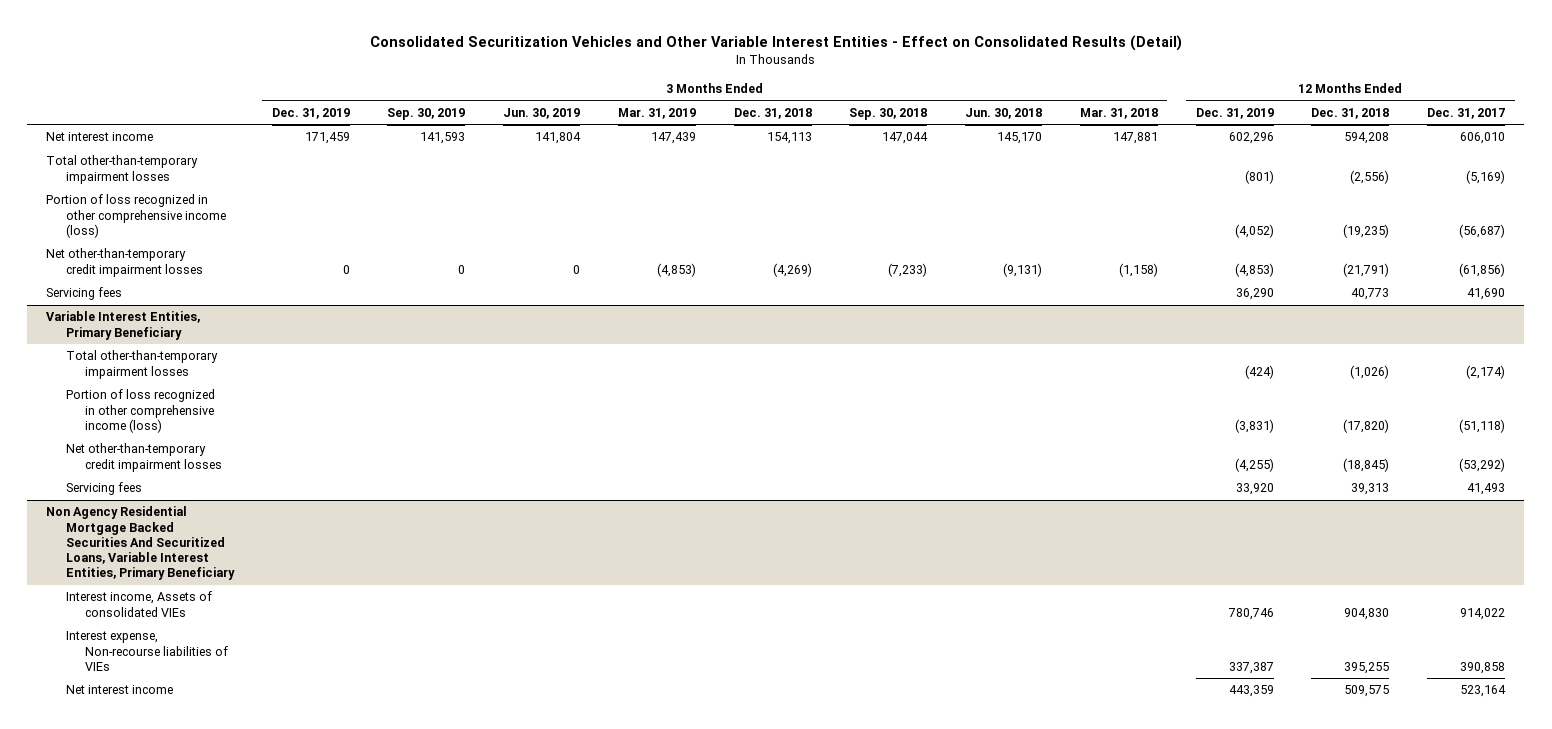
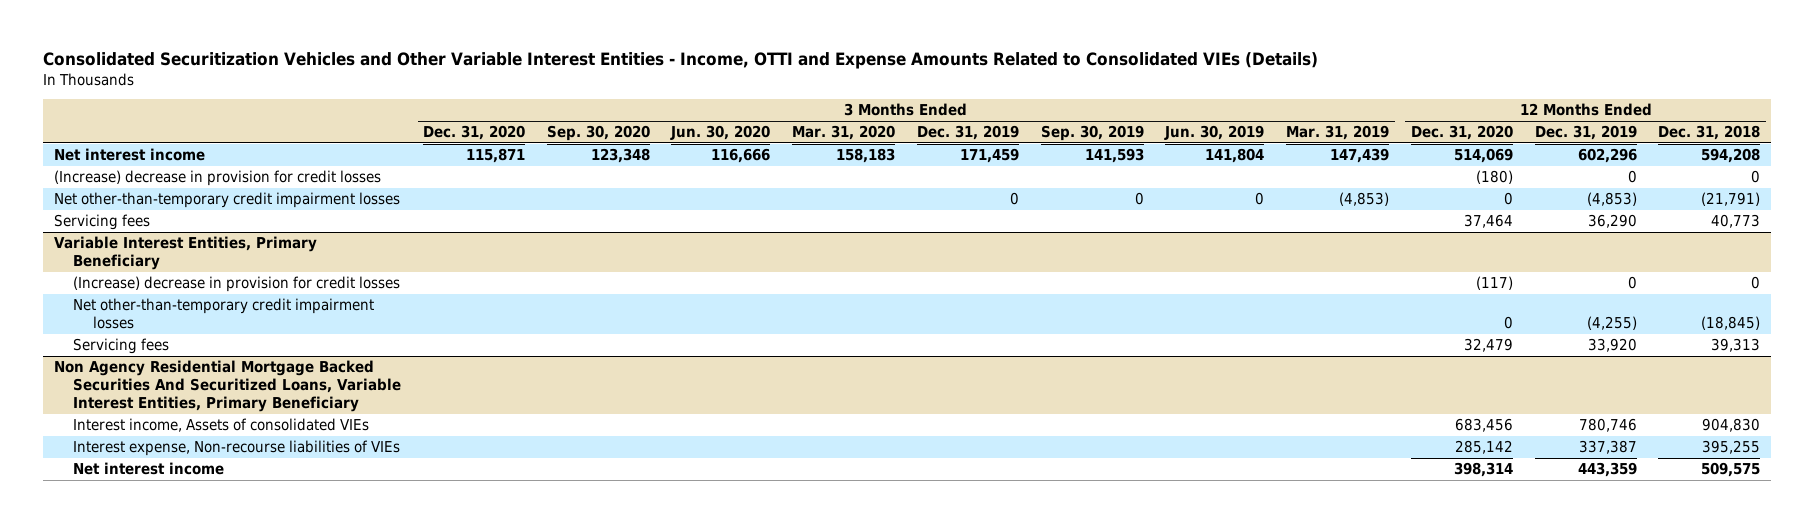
- Consolidated Securitization Vehicles and Other Variable Interest Entities - Effect on Consolidated Results (Detail)
+ Consolidated Securitization Vehicles and Other Variable Interest Entities - Income, OTTI and Expense Amounts Related to Consolidated VIEs (Details)
- | 3 Months Ended Dec. 31, 2019 | 3 Months Ended Sep. 30, 2019 | 3 Months Ended Jun. 30, 2019 | 3 Months Ended Mar. 31, 2019 | 3 Months Ended Dec. 31, 2018 | 3 Months Ended Sep. 30, 2018 | 3 Months Ended Jun. 30, 2018 | 3 Months Ended Mar. 31, 2018 | 12 Months Ended Dec. 31, 2019 | 12 Months Ended Dec. 31, 2018 | 12 Months Ended Dec. 31, 2017
+ | 3 Months Ended Dec. 31, 2020 | 3 Months Ended Sep. 30, 2020 | 3 Months Ended Jun. 30, 2020 | 3 Months Ended Mar. 31, 2020 | 3 Months Ended Dec. 31, 2019 | 3 Months Ended Sep. 30, 2019 | 3 Months Ended Jun. 30, 2019 | 3 Months Ended Mar. 31, 2019 | 12 Months Ended Dec. 31, 2020 | 12 Months Ended Dec. 31, 2019 | 12 Months Ended Dec. 31, 2018
- Total other-than-temporary impairment losses | | | | | | | | | (801) | (2,556) | (5,169)
- Portion of loss recognized in other comprehensive income (loss) | | | | | | | | | (4,052) | (19,235) | (56,687)
+ (Increase) decrease in provision for credit losses | | | | | | | | | (180) | 0 | 0
@ Variable Interest Entities, Primary Beneficiary
- Total other-than-temporary impairment losses | | | | | | | | | (424) | (1,026) | (2,174)
- Portion of loss recognized in other comprehensive income (loss) | | | | | | | | | (3,831) | (17,820) | (51,118)
+ (Increase) decrease in provision for credit losses | | | | | | | | | (117) | 0 | 0

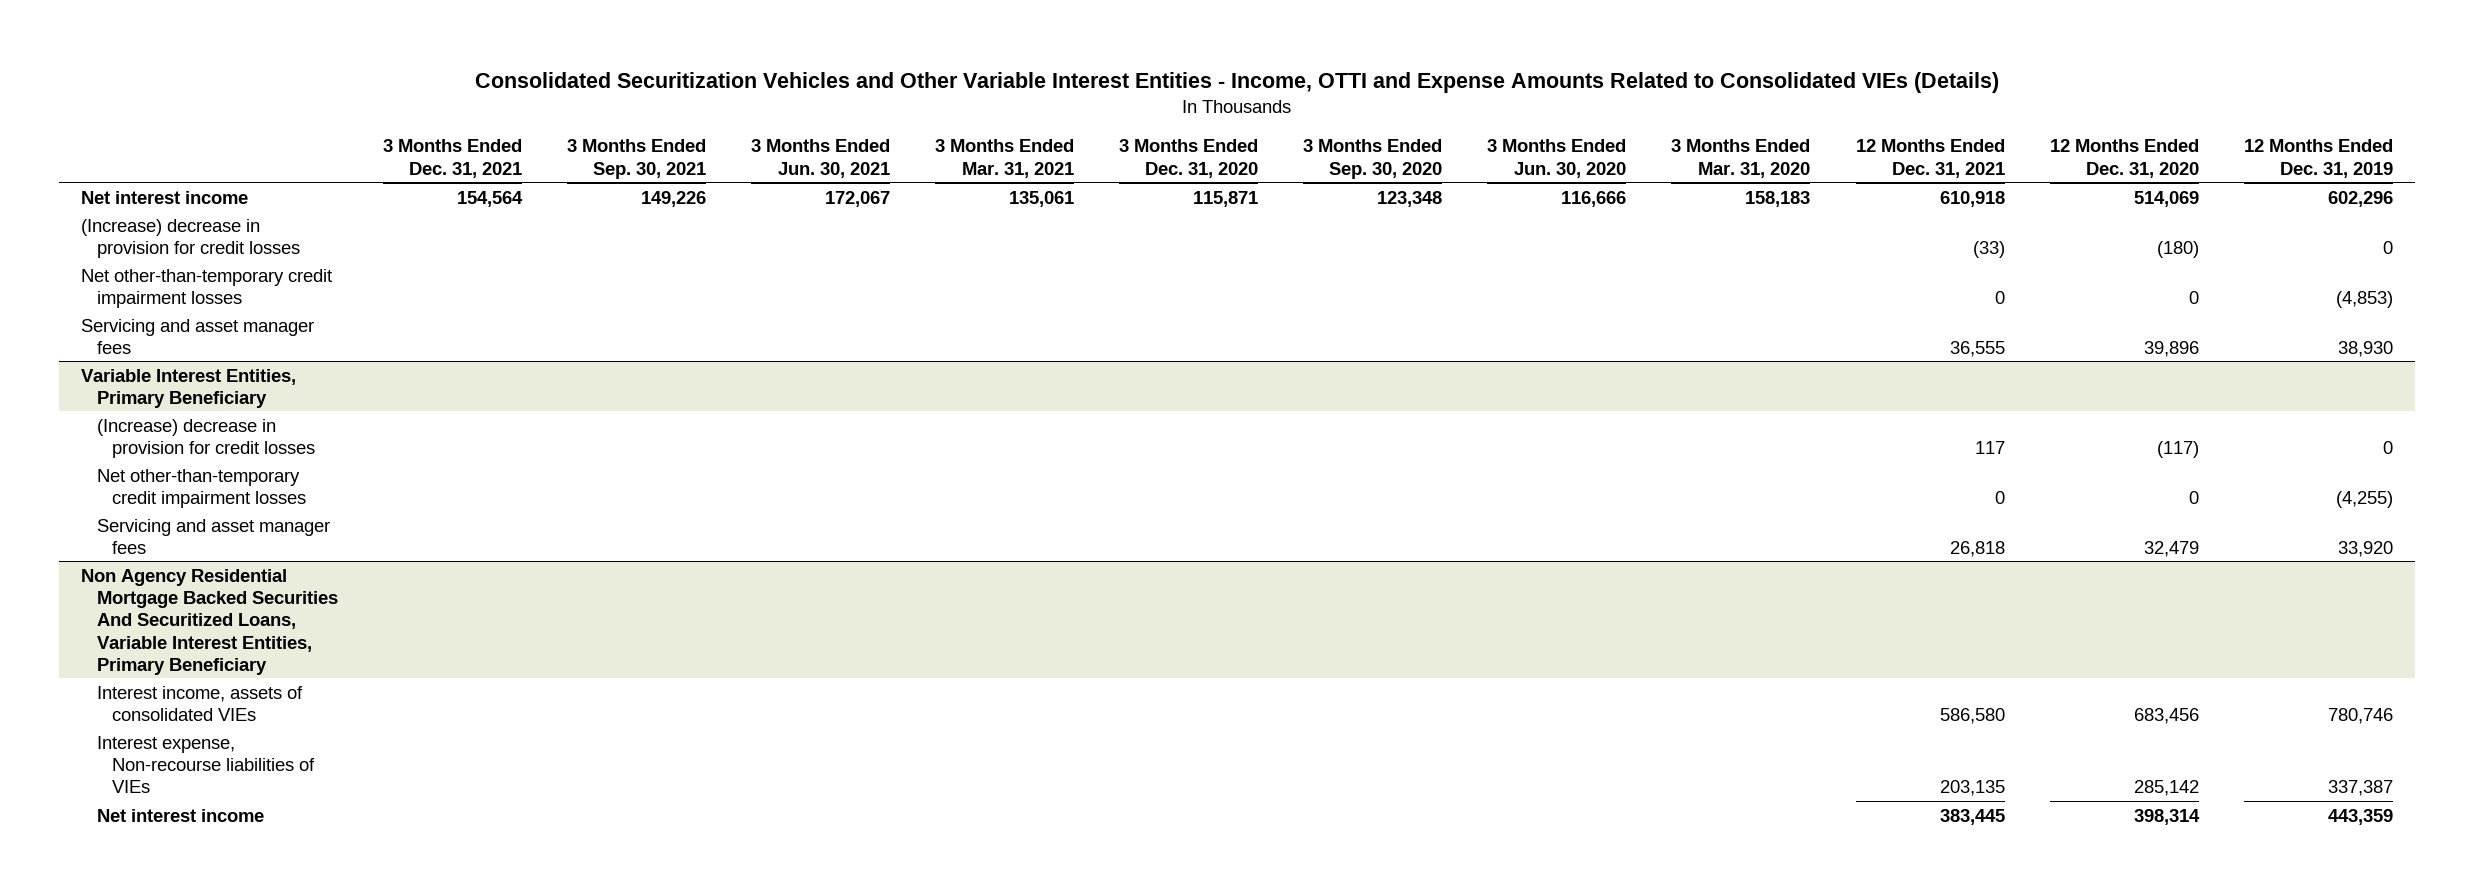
- | 3 Months Ended Dec. 31, 2020 | 3 Months Ended Sep. 30, 2020 | 3 Months Ended Jun. 30, 2020 | 3 Months Ended Mar. 31, 2020 | 3 Months Ended Dec. 31, 2019 | 3 Months Ended Sep. 30, 2019 | 3 Months Ended Jun. 30, 2019 | 3 Months Ended Mar. 31, 2019 | 12 Months Ended Dec. 31, 2020 | 12 Months Ended Dec. 31, 2019 | 12 Months Ended Dec. 31, 2018
+ | 3 Months Ended Dec. 31, 2021 | 3 Months Ended Sep. 30, 2021 | 3 Months Ended Jun. 30, 2021 | 3 Months Ended Mar. 31, 2021 | 3 Months Ended Dec. 31, 2020 | 3 Months Ended Sep. 30, 2020 | 3 Months Ended Jun. 30, 2020 | 3 Months Ended Mar. 31, 2020 | 12 Months Ended Dec. 31, 2021 | 12 Months Ended Dec. 31, 2020 | 12 Months Ended Dec. 31, 2019
- Servicing fees | | | | | | | | | 37,464 | 36,290 | 40,773
+ Servicing and asset manager fees | | | | | | | | | 36,555 | 39,896 | 38,930
@ Variable Interest Entities, Primary Beneficiary
- Servicing fees | | | | | | | | | 32,479 | 33,920 | 39,313
+ Servicing and asset manager fees | | | | | | | | | 26,818 | 32,479 | 33,920
@ Non Agency Residential Mortgage Backed Securities And Securitized Loans, Variable Interest Entities, Primary Beneficiary
- Interest income, Assets of consolidated VIEs | | | | | | | | | 683,456 | 780,746 | 904,830
+ Interest income, assets of consolidated VIEs | | | | | | | | | 586,580 | 683,456 | 780,746

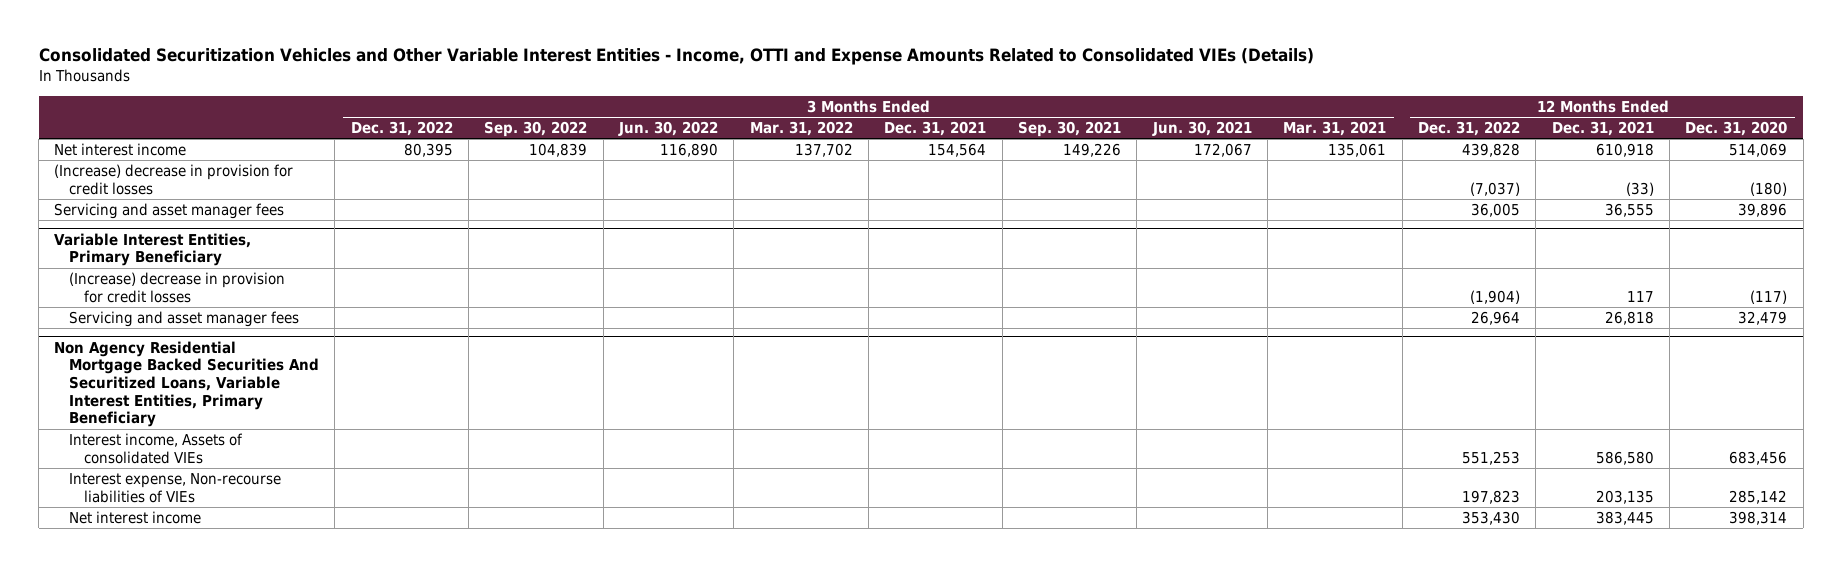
- | 3 Months Ended Dec. 31, 2021 | 3 Months Ended Sep. 30, 2021 | 3 Months Ended Jun. 30, 2021 | 3 Months Ended Mar. 31, 2021 | 3 Months Ended Dec. 31, 2020 | 3 Months Ended Sep. 30, 2020 | 3 Months Ended Jun. 30, 2020 | 3 Months Ended Mar. 31, 2020 | 12 Months Ended Dec. 31, 2021 | 12 Months Ended Dec. 31, 2020 | 12 Months Ended Dec. 31, 2019
+ | 3 Months Ended Dec. 31, 2022 | 3 Months Ended Sep. 30, 2022 | 3 Months Ended Jun. 30, 2022 | 3 Months Ended Mar. 31, 2022 | 3 Months Ended Dec. 31, 2021 | 3 Months Ended Sep. 30, 2021 | 3 Months Ended Jun. 30, 2021 | 3 Months Ended Mar. 31, 2021 | 12 Months Ended Dec. 31, 2022 | 12 Months Ended Dec. 31, 2021 | 12 Months Ended Dec. 31, 2020
- Net other-than-temporary credit impairment losses | | | | | | | | | 0 | 0 | (4,853)
@ Variable Interest Entities, Primary Beneficiary
- Net other-than-temporary credit impairment losses | | | | | | | | | 0 | 0 | (4,255)
@ Non Agency Residential Mortgage Backed Securities And Securitized Loans, Variable Interest Entities, Primary Beneficiary
- Interest income, assets of consolidated VIEs | | | | | | | | | 586,580 | 683,456 | 780,746
+ Interest income, Assets of consolidated VIEs | | | | | | | | | 551,253 | 586,580 | 683,456

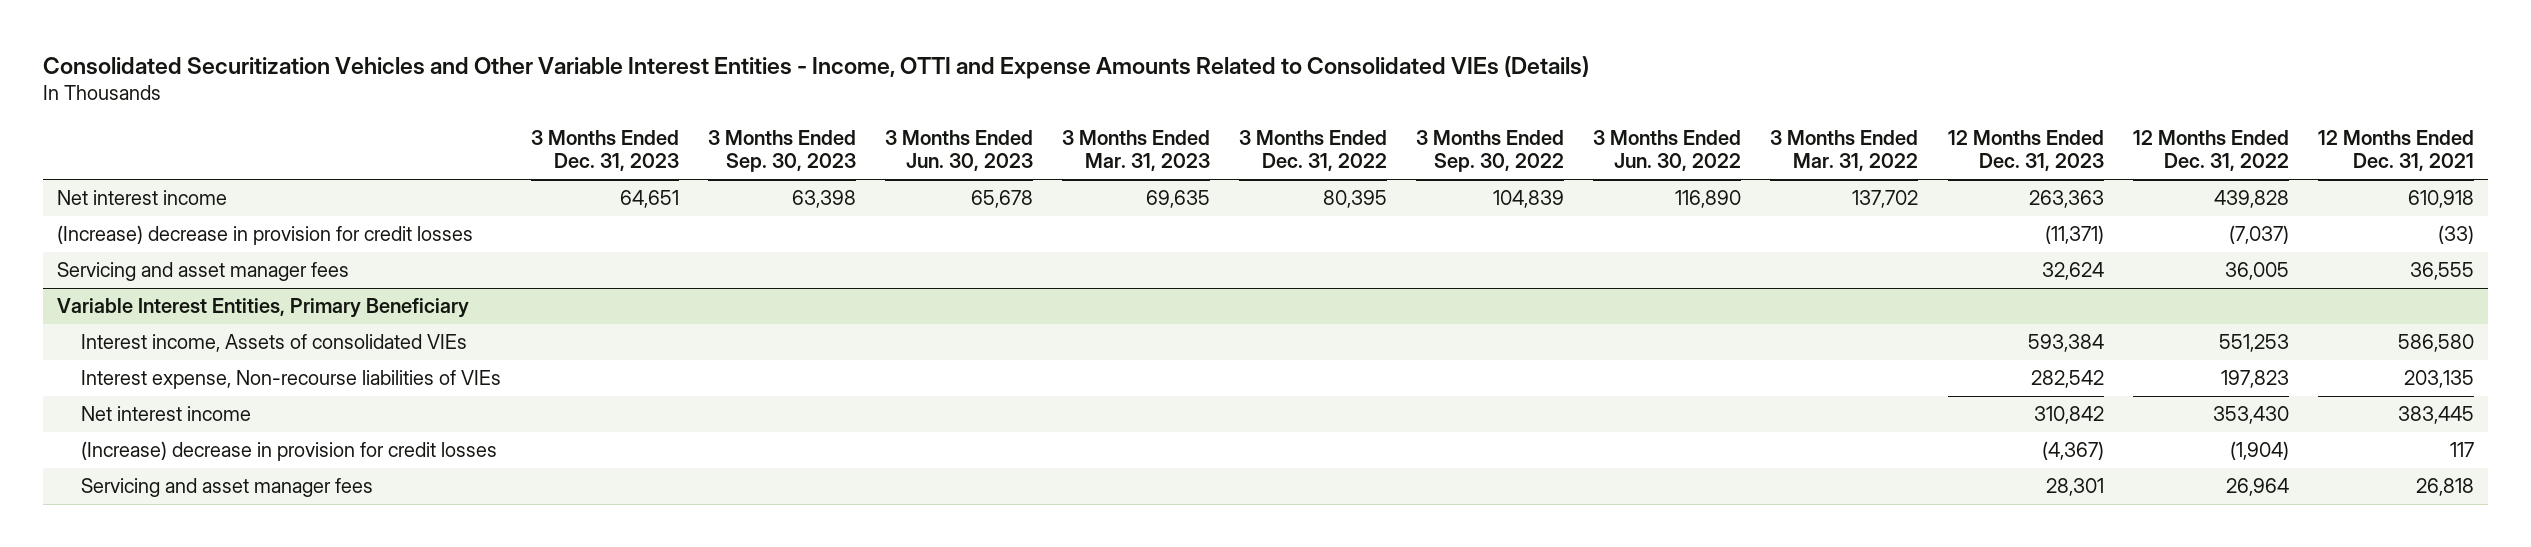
- | 3 Months Ended Dec. 31, 2022 | 3 Months Ended Sep. 30, 2022 | 3 Months Ended Jun. 30, 2022 | 3 Months Ended Mar. 31, 2022 | 3 Months Ended Dec. 31, 2021 | 3 Months Ended Sep. 30, 2021 | 3 Months Ended Jun. 30, 2021 | 3 Months Ended Mar. 31, 2021 | 12 Months Ended Dec. 31, 2022 | 12 Months Ended Dec. 31, 2021 | 12 Months Ended Dec. 31, 2020
+ | 3 Months Ended Dec. 31, 2023 | 3 Months Ended Sep. 30, 2023 | 3 Months Ended Jun. 30, 2023 | 3 Months Ended Mar. 31, 2023 | 3 Months Ended Dec. 31, 2022 | 3 Months Ended Sep. 30, 2022 | 3 Months Ended Jun. 30, 2022 | 3 Months Ended Mar. 31, 2022 | 12 Months Ended Dec. 31, 2023 | 12 Months Ended Dec. 31, 2022 | 12 Months Ended Dec. 31, 2021
- Non Agency Residential Mortgage Backed Securities And Securitized Loans, Variable Interest Entities, Primary Beneficiary
@ Variable Interest Entities, Primary Beneficiary
moved down: (Increase) decrease in provision for credit losses | | | | | | | | | (4,367) | (1,904) | 117
moved down: Servicing and asset manager fees | | | | | | | | | 28,301 | 26,964 | 26,818

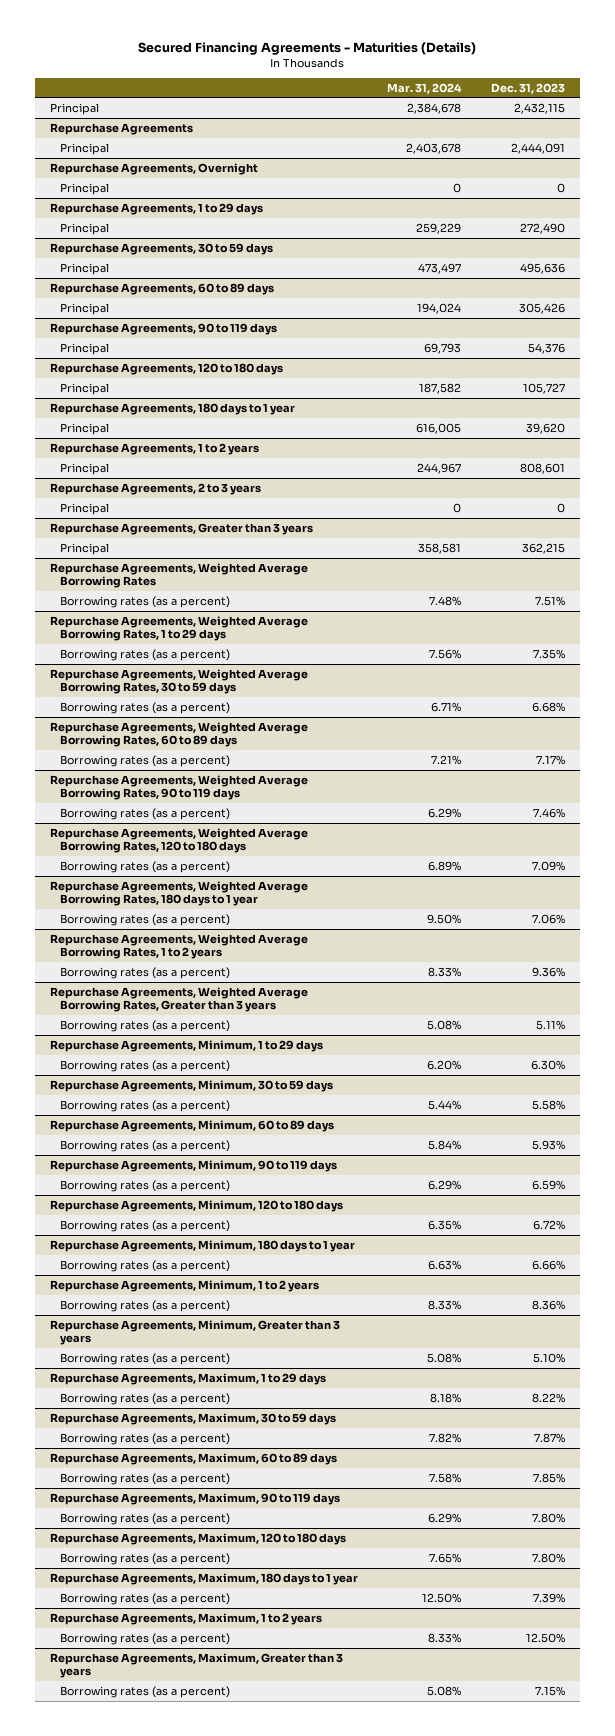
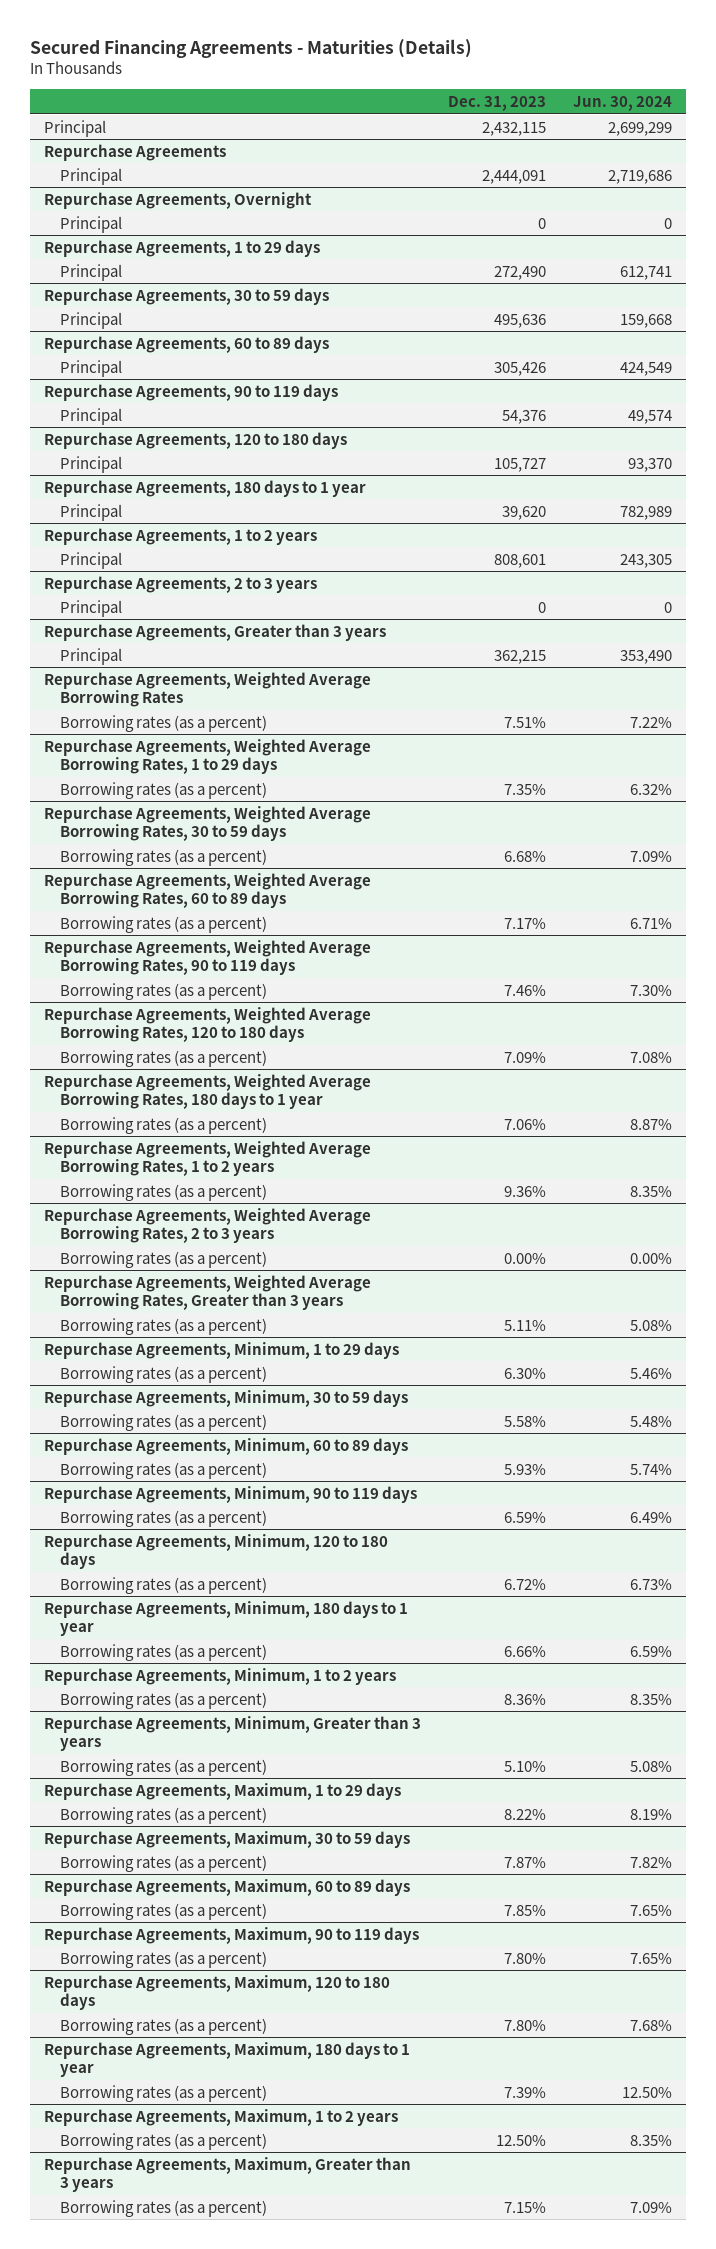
- | Mar. 31, 2024 | Dec. 31, 2023
+ | Dec. 31, 2023 | Jun. 30, 2024
+ Repurchase Agreements, Weighted Average Borrowing Rates, 2 to 3 years
+ Borrowing rates (as a percent) | 0.00% | 0.00%

